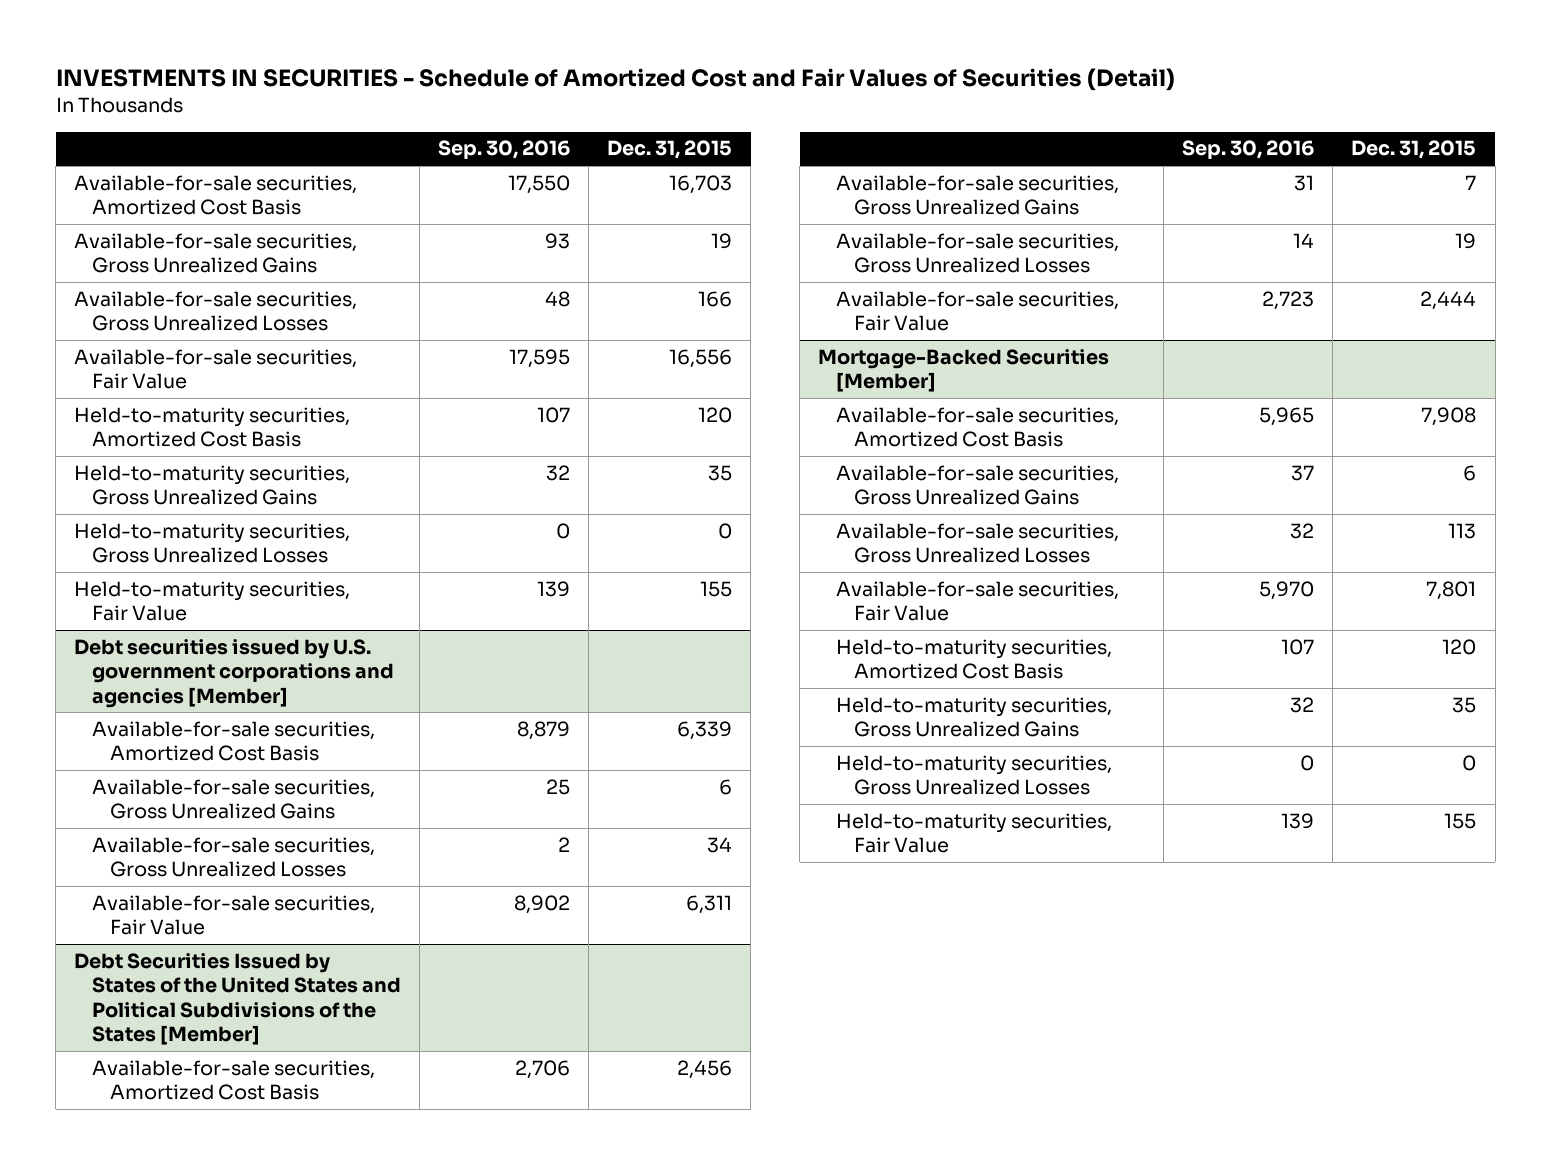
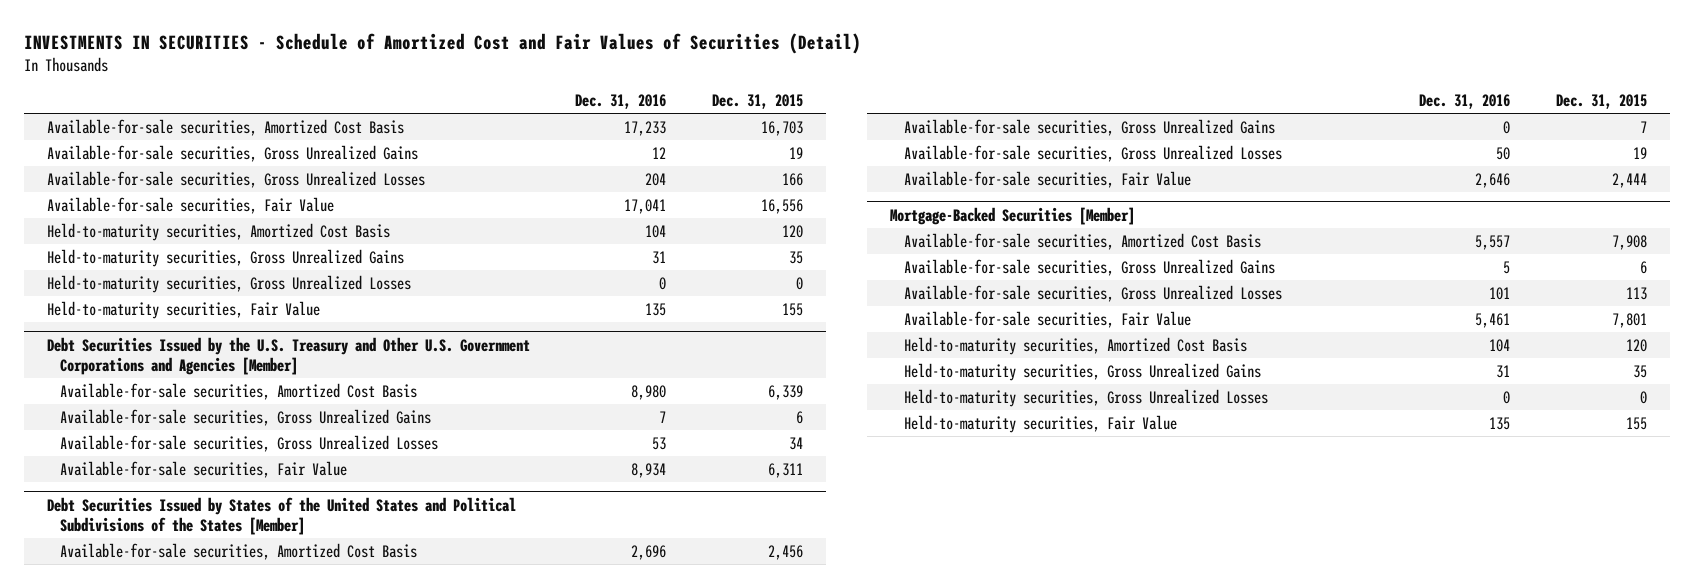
- | Sep. 30, 2016 | Dec. 31, 2015
+ | Dec. 31, 2016 | Dec. 31, 2015
- Debt securities issued by U.S. government corporations and agencies [Member]
+ Debt Securities Issued by the U.S. Treasury and Other U.S. Government Corporations and Agencies [Member]

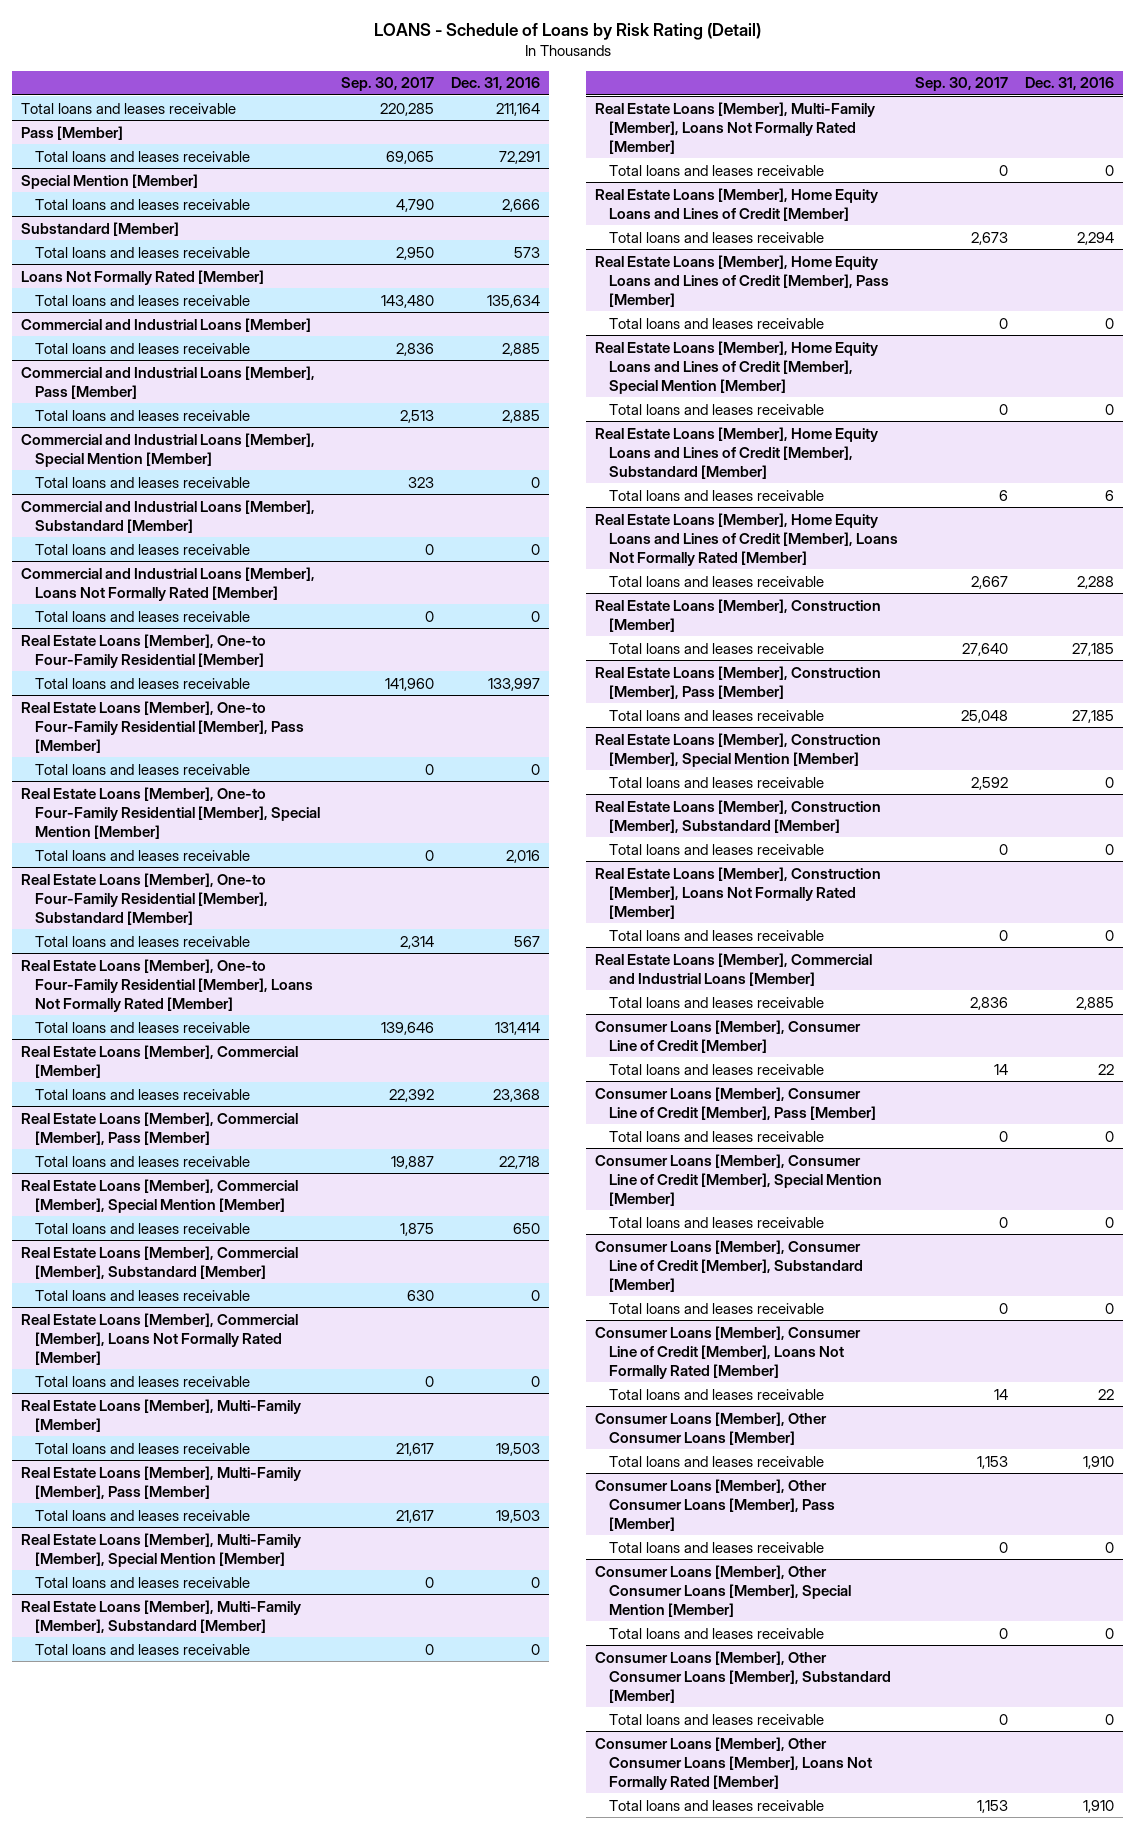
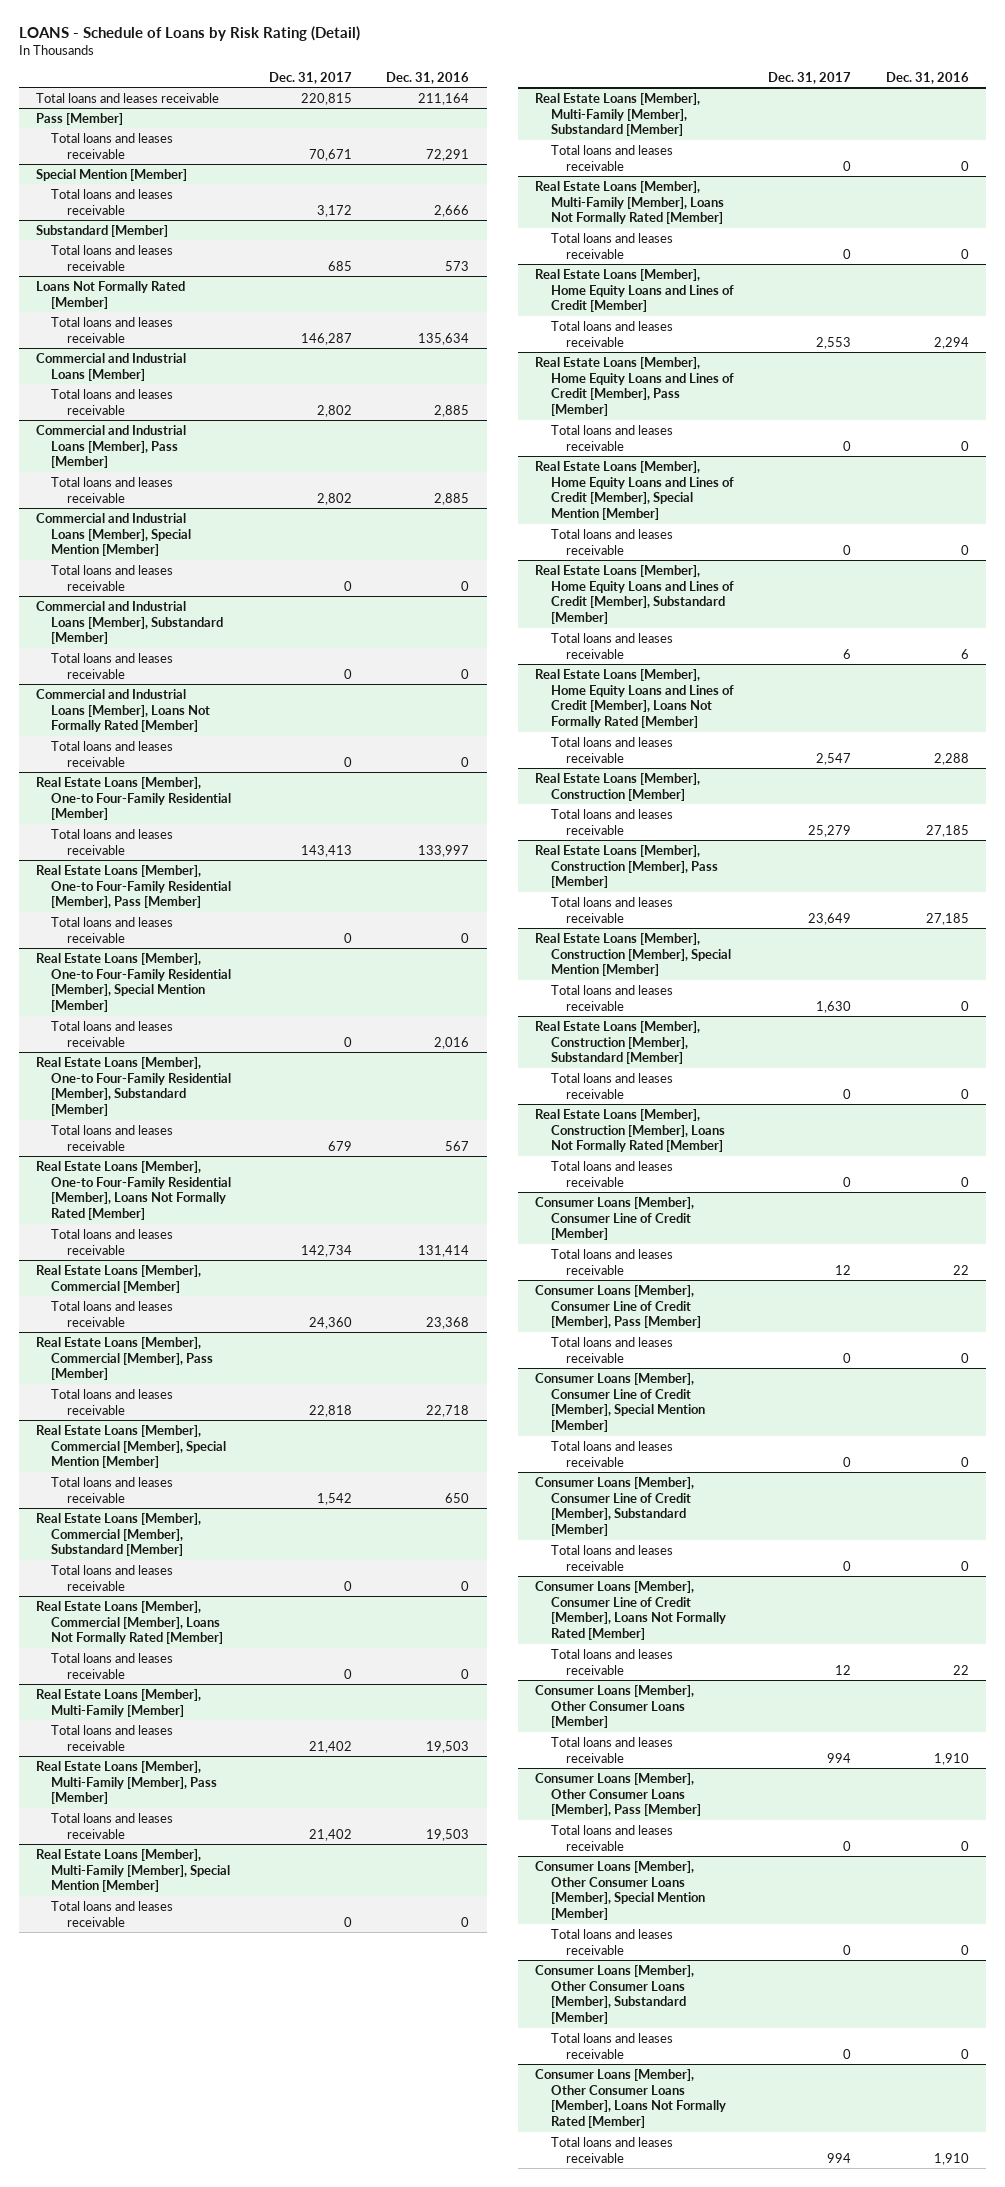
- | Sep. 30, 2017 | Dec. 31, 2016
+ | Dec. 31, 2017 | Dec. 31, 2016
- Real Estate Loans [Member], Commercial and Industrial Loans [Member]
- Total loans and leases receivable | 2,836 | 2,885

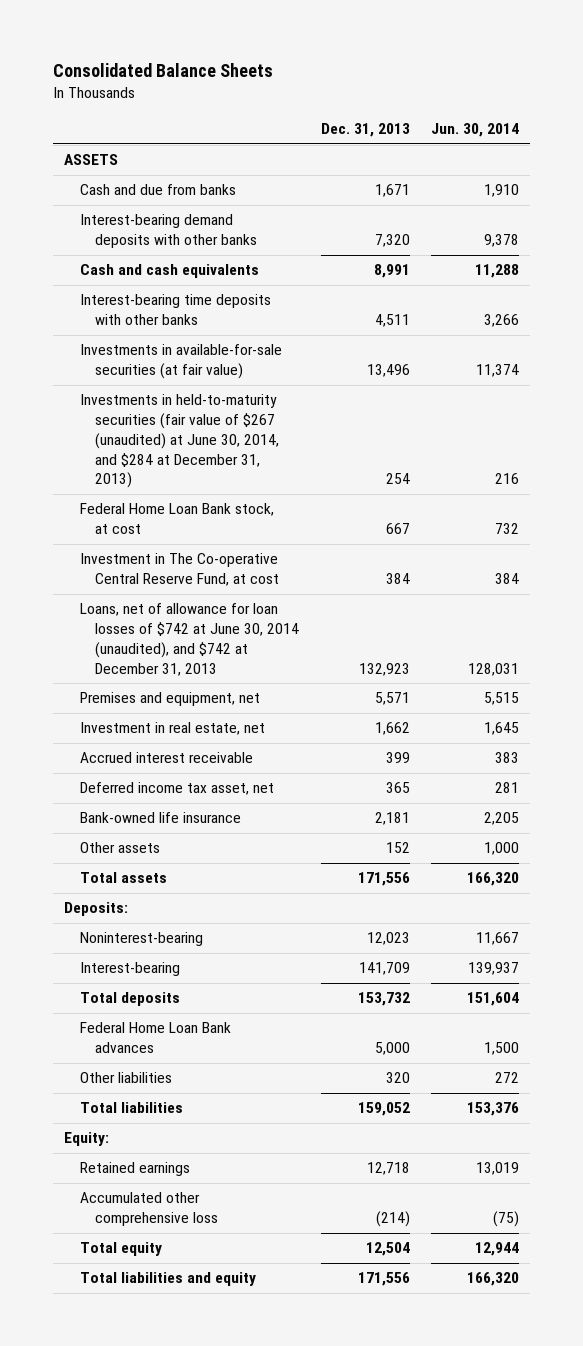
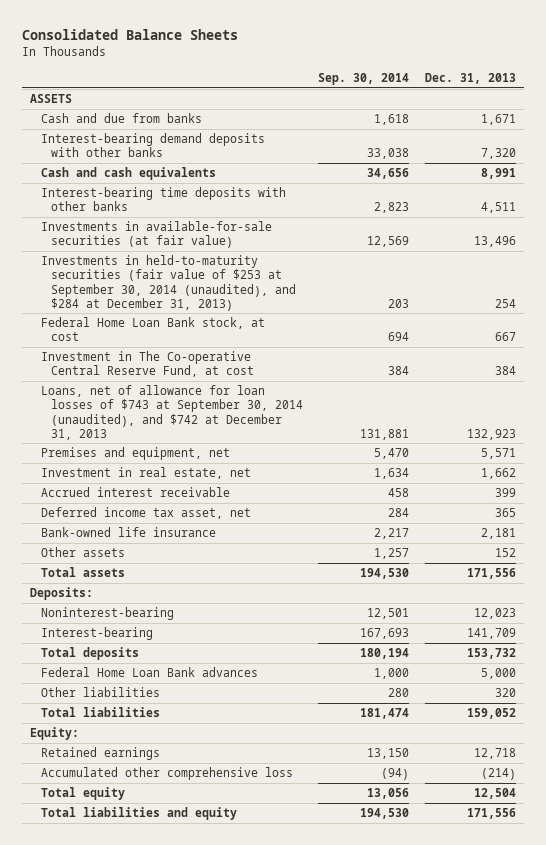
- | Dec. 31, 2013 | Jun. 30, 2014
+ | Sep. 30, 2014 | Dec. 31, 2013
- Investments in held-to-maturity securities (fair value of $267 (unaudited) at June 30, 2014, and $284 at December 31, 2013) | 254 | 216
+ Investments in held-to-maturity securities (fair value of $253 at September 30, 2014 (unaudited), and $284 at December 31, 2013) | 203 | 254
- Loans, net of allowance for loan losses of $742 at June 30, 2014 (unaudited), and $742 at December 31, 2013 | 132,923 | 128,031
+ Loans, net of allowance for loan losses of $743 at September 30, 2014 (unaudited), and $742 at December 31, 2013 | 131,881 | 132,923

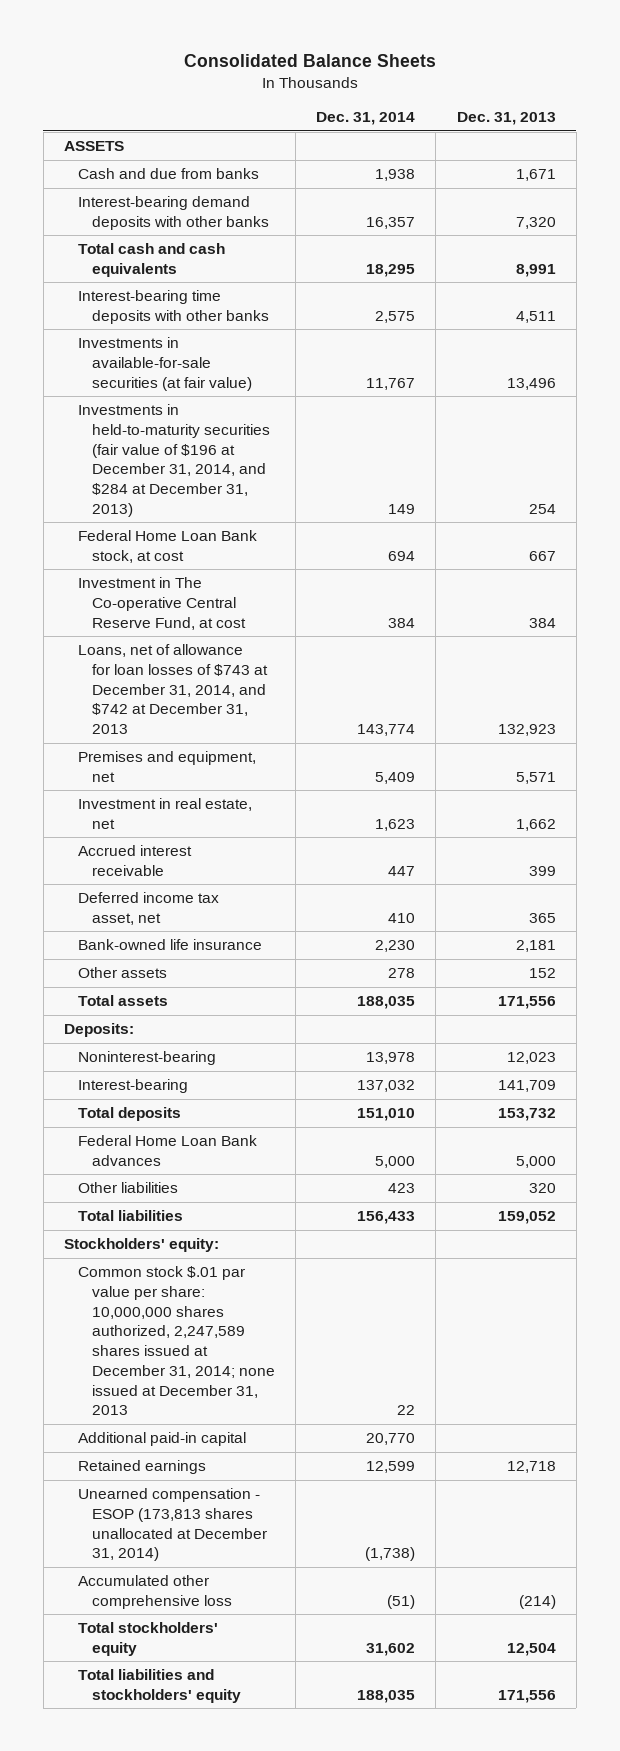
- | Sep. 30, 2014 | Dec. 31, 2013
+ | Dec. 31, 2014 | Dec. 31, 2013
- Cash and cash equivalents | 34,656 | 8,991
+ Total cash and cash equivalents | 18,295 | 8,991
- Investments in held-to-maturity securities (fair value of $253 at September 30, 2014 (unaudited), and $284 at December 31, 2013) | 203 | 254
+ Investments in held-to-maturity securities (fair value of $196 at December 31, 2014, and $284 at December 31, 2013) | 149 | 254
- Loans, net of allowance for loan losses of $743 at September 30, 2014 (unaudited), and $742 at December 31, 2013 | 131,881 | 132,923
+ Loans, net of allowance for loan losses of $743 at December 31, 2014, and $742 at December 31, 2013 | 143,774 | 132,923
- Equity:
+ Stockholders' equity:
+ Common stock $.01 par value per share: 10,000,000 shares authorized, 2,247,589 shares issued at December 31, 2014; none issued at December 31, 2013 | 22 |
+ Additional paid-in capital | 20,770 |
+ Unearned compensation - ESOP (173,813 shares unallocated at December 31, 2014) | (1,738) |
- Total equity | 13,056 | 12,504
- Total liabilities and equity | 194,530 | 171,556
+ Total stockholders' equity | 31,602 | 12,504
+ Total liabilities and stockholders' equity | 188,035 | 171,556

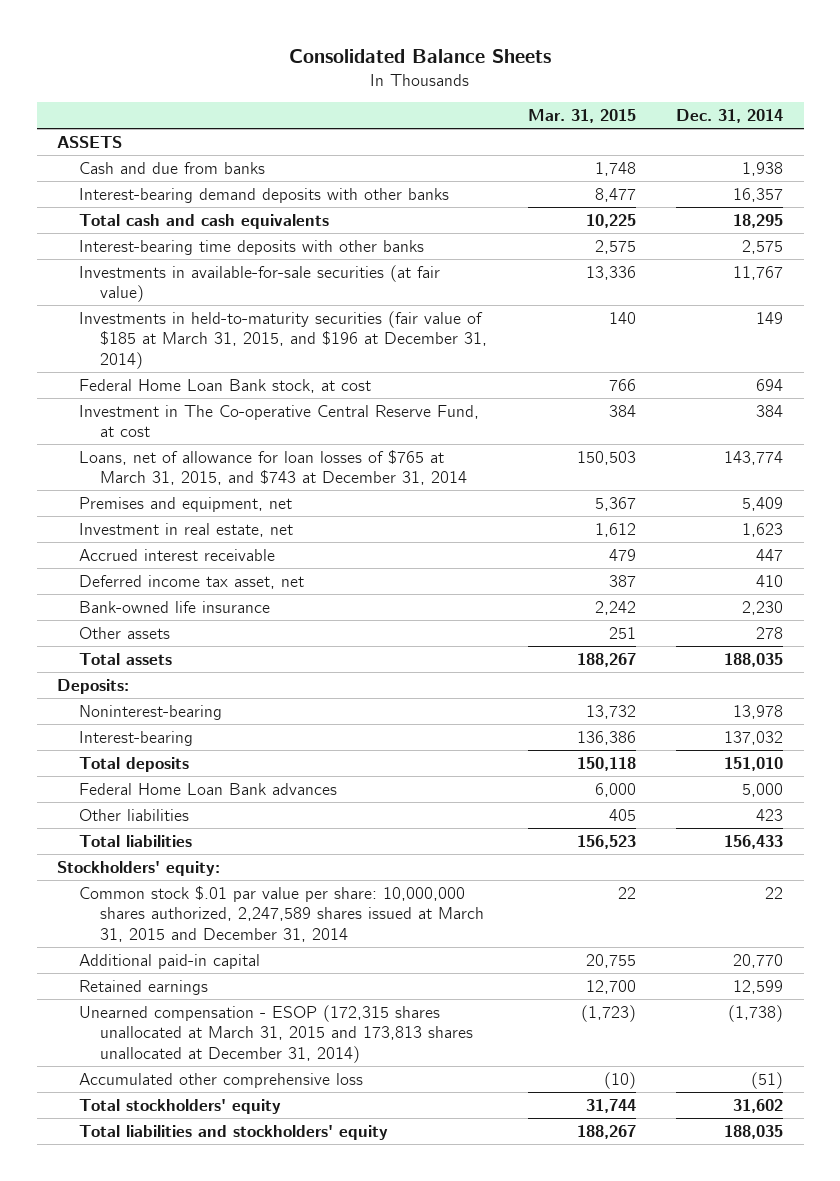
- | Dec. 31, 2014 | Dec. 31, 2013
+ | Mar. 31, 2015 | Dec. 31, 2014
- Investments in held-to-maturity securities (fair value of $196 at December 31, 2014, and $284 at December 31, 2013) | 149 | 254
+ Investments in held-to-maturity securities (fair value of $185 at March 31, 2015, and $196 at December 31, 2014) | 140 | 149
- Loans, net of allowance for loan losses of $743 at December 31, 2014, and $742 at December 31, 2013 | 143,774 | 132,923
+ Loans, net of allowance for loan losses of $765 at March 31, 2015, and $743 at December 31, 2014 | 150,503 | 143,774
- Common stock $.01 par value per share: 10,000,000 shares authorized, 2,247,589 shares issued at December 31, 2014; none issued at December 31, 2013 | 22 |
+ Common stock $.01 par value per share: 10,000,000 shares authorized, 2,247,589 shares issued at March 31, 2015 and December 31, 2014 | 22 | 22
- Unearned compensation - ESOP (173,813 shares unallocated at December 31, 2014) | (1,738) |
+ Unearned compensation - ESOP (172,315 shares unallocated at March 31, 2015 and 173,813 shares unallocated at December 31, 2014) | (1,723) | (1,738)

